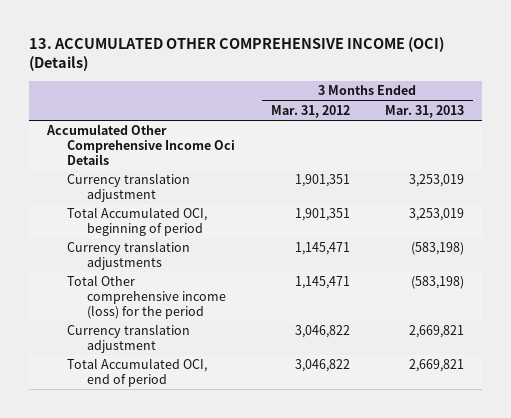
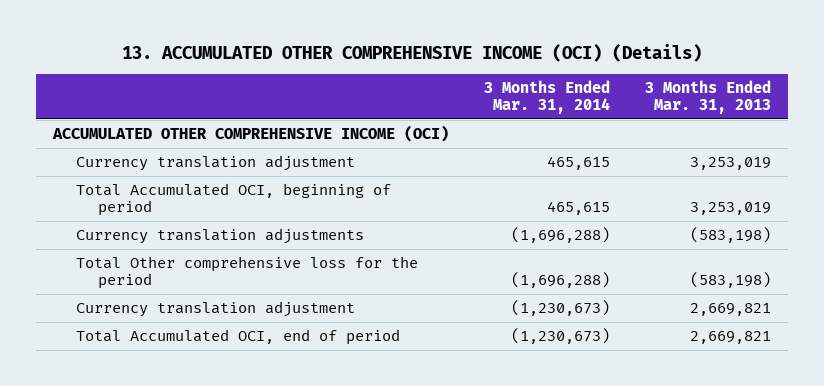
- | 3 Months Ended Mar. 31, 2012 | 3 Months Ended Mar. 31, 2013
+ | 3 Months Ended Mar. 31, 2014 | 3 Months Ended Mar. 31, 2013
- Accumulated Other Comprehensive Income Oci Details
+ ACCUMULATED OTHER COMPREHENSIVE INCOME (OCI)
- Total Other comprehensive income (loss) for the period | 1,145,471 | (583,198)
+ Total Other comprehensive loss for the period | (1,696,288) | (583,198)

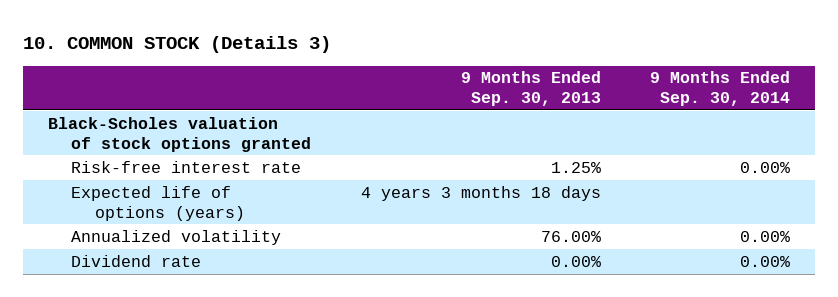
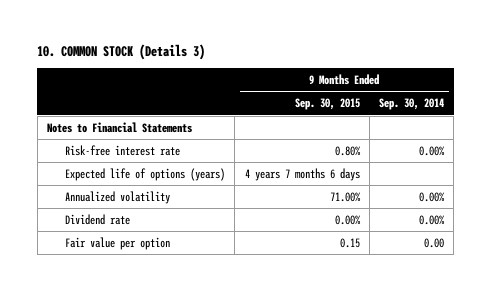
- | 9 Months Ended Sep. 30, 2013 | 9 Months Ended Sep. 30, 2014
+ | 9 Months Ended Sep. 30, 2015 | 9 Months Ended Sep. 30, 2014
- Black-Scholes valuation of stock options granted
+ Notes to Financial Statements
+ Fair value per option | 0.15 | 0.00

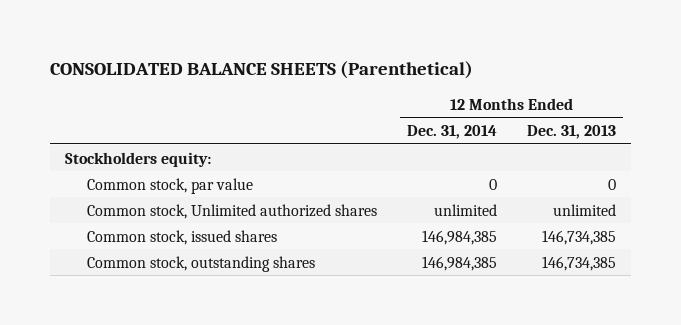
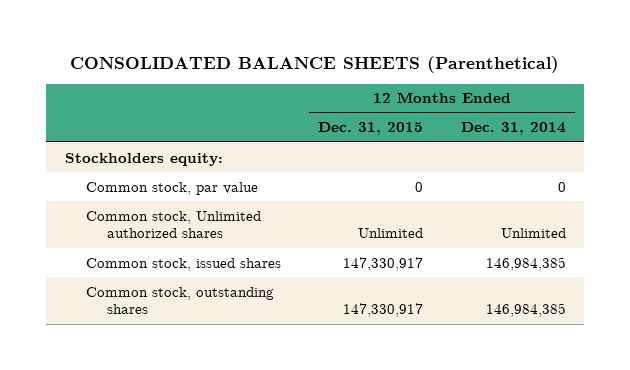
- | 12 Months Ended Dec. 31, 2014 | 12 Months Ended Dec. 31, 2013
+ | 12 Months Ended Dec. 31, 2015 | 12 Months Ended Dec. 31, 2014
- Common stock, Unlimited authorized shares | unlimited | unlimited
+ Common stock, Unlimited authorized shares | Unlimited | Unlimited

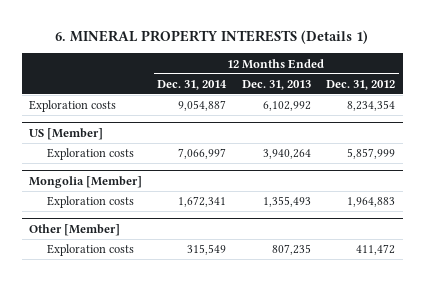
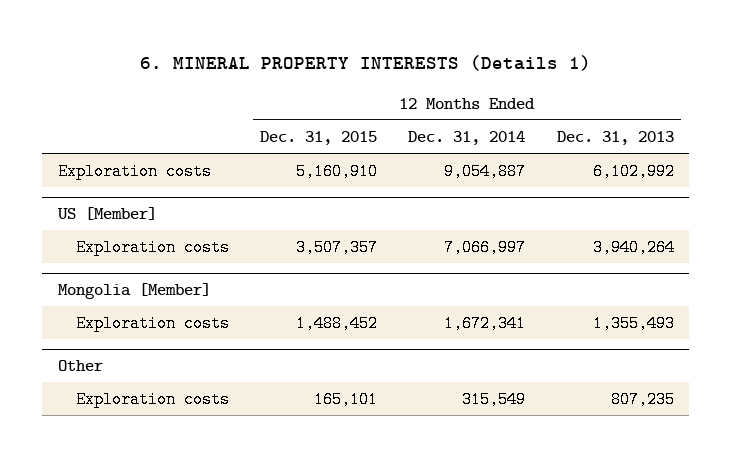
- | 12 Months Ended Dec. 31, 2014 | 12 Months Ended Dec. 31, 2013 | 12 Months Ended Dec. 31, 2012
+ | 12 Months Ended Dec. 31, 2015 | 12 Months Ended Dec. 31, 2014 | 12 Months Ended Dec. 31, 2013
- Other [Member]
+ Other

